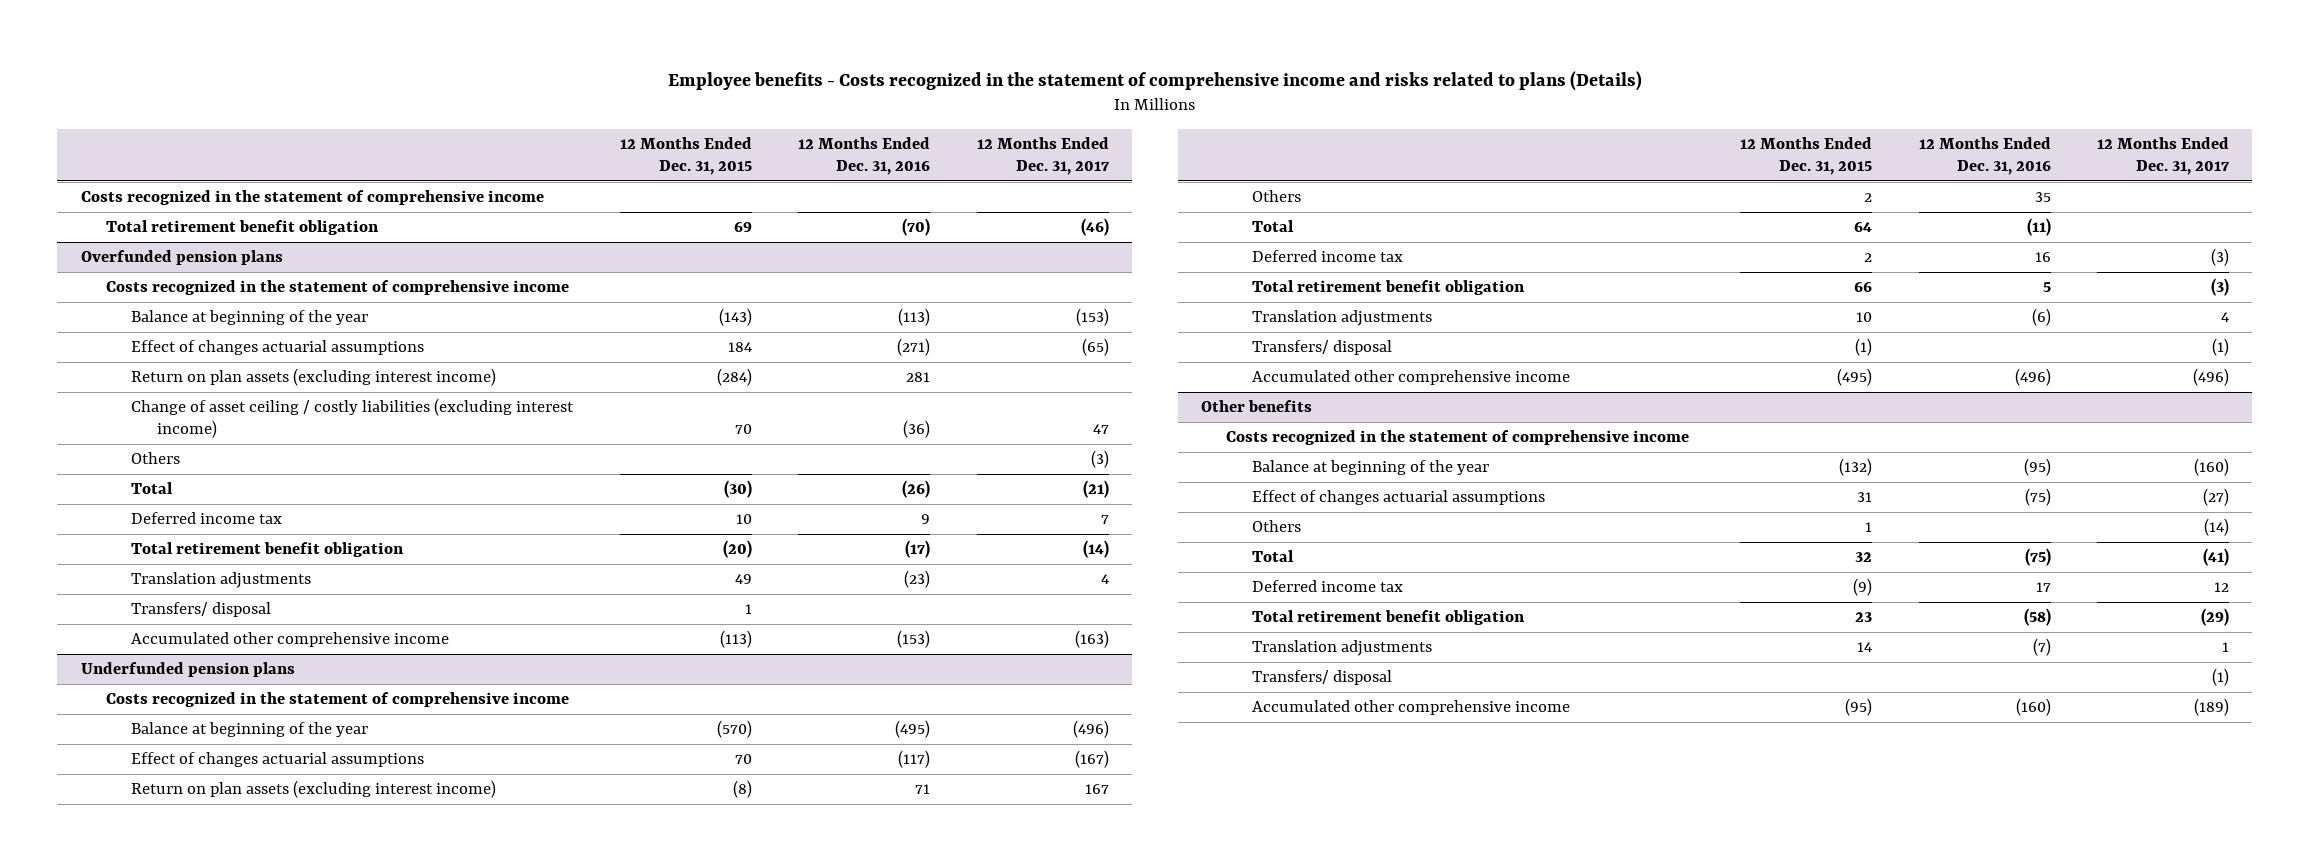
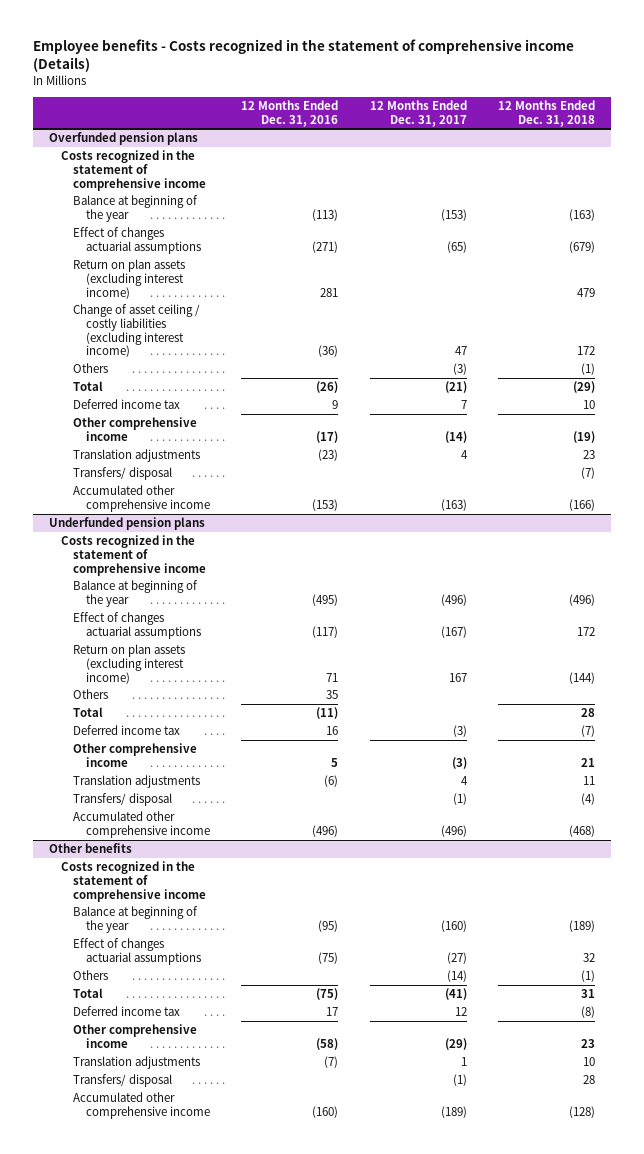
- Employee benefits - Costs recognized in the statement of comprehensive income and risks related to plans (Details)
+ Employee benefits - Costs recognized in the statement of comprehensive income (Details)
- | 12 Months Ended Dec. 31, 2015 | 12 Months Ended Dec. 31, 2016 | 12 Months Ended Dec. 31, 2017
+ | 12 Months Ended Dec. 31, 2016 | 12 Months Ended Dec. 31, 2017 | 12 Months Ended Dec. 31, 2018
- Costs recognized in the statement of comprehensive income
- Total retirement benefit obligation | 69 | (70) | (46)
@ Overfunded pension plans
- Total retirement benefit obligation | (20) | (17) | (14)
+ Other comprehensive income | (17) | (14) | (19)
@ Underfunded pension plans
- Total retirement benefit obligation | 66 | 5 | (3)
+ Other comprehensive income | 5 | (3) | 21
@ Other benefits
- Total retirement benefit obligation | 23 | (58) | (29)
+ Other comprehensive income | (58) | (29) | 23

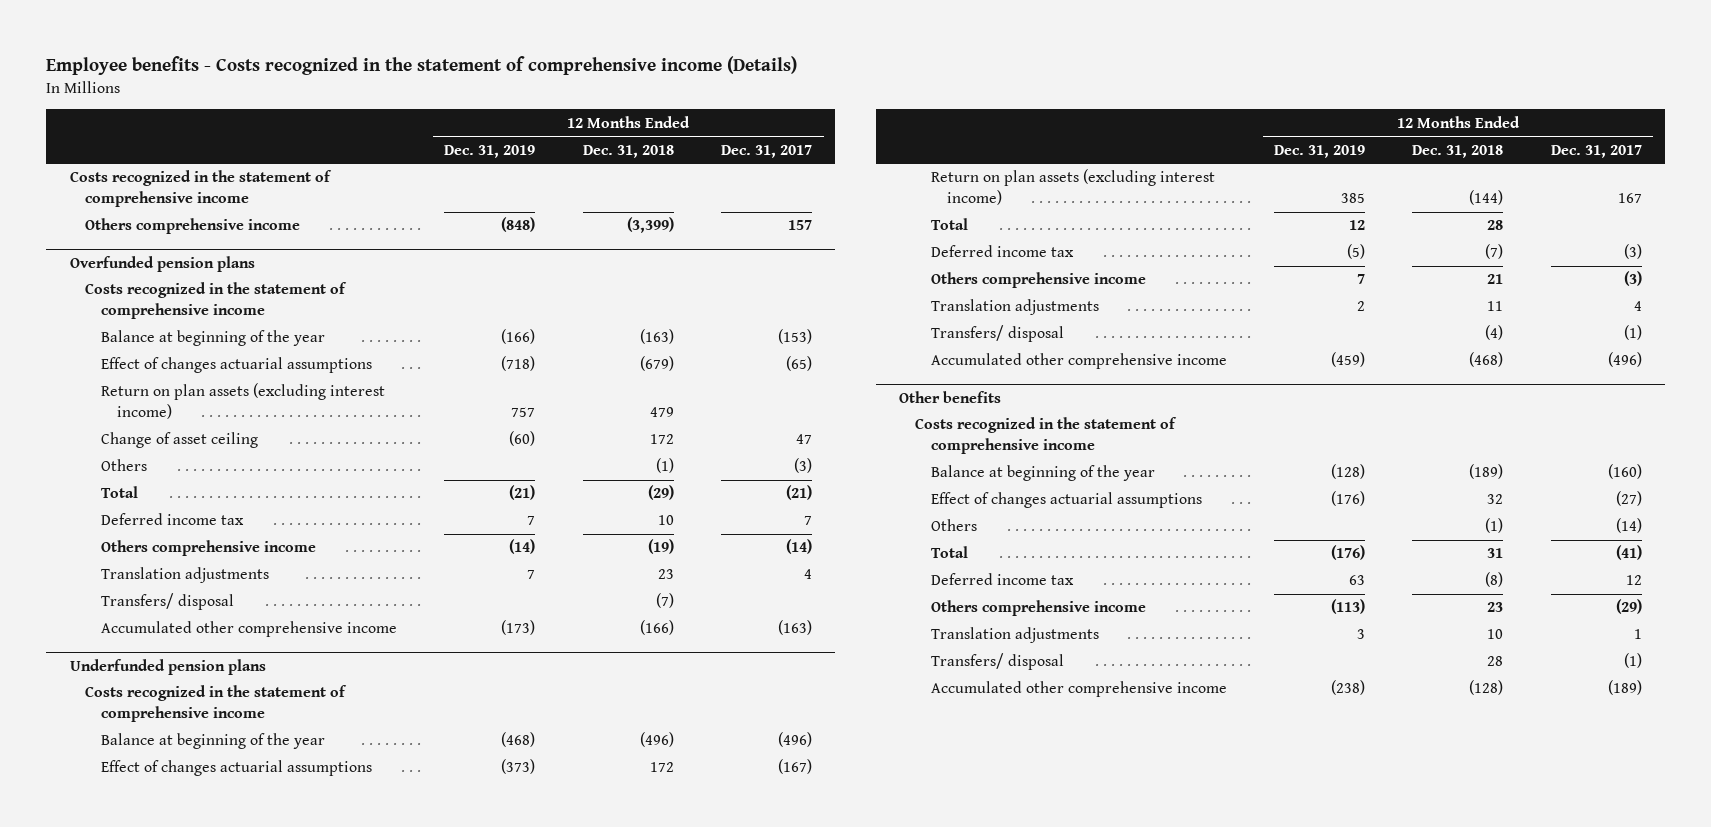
- | 12 Months Ended Dec. 31, 2016 | 12 Months Ended Dec. 31, 2017 | 12 Months Ended Dec. 31, 2018
+ | 12 Months Ended Dec. 31, 2019 | 12 Months Ended Dec. 31, 2018 | 12 Months Ended Dec. 31, 2017
+ Costs recognized in the statement of comprehensive income
+ Others comprehensive income | (848) | (3,399) | 157
@ Overfunded pension plans
- Change of asset ceiling / costly liabilities (excluding interest income) | (36) | 47 | 172
+ Change of asset ceiling | (60) | 172 | 47
- Other comprehensive income | (17) | (14) | (19)
+ Others comprehensive income | (14) | (19) | (14)
@ Underfunded pension plans
- Others | 35 | |
- Other comprehensive income | 5 | (3) | 21
+ Others comprehensive income | 7 | 21 | (3)
@ Other benefits
- Other comprehensive income | (58) | (29) | 23
+ Others comprehensive income | (113) | 23 | (29)

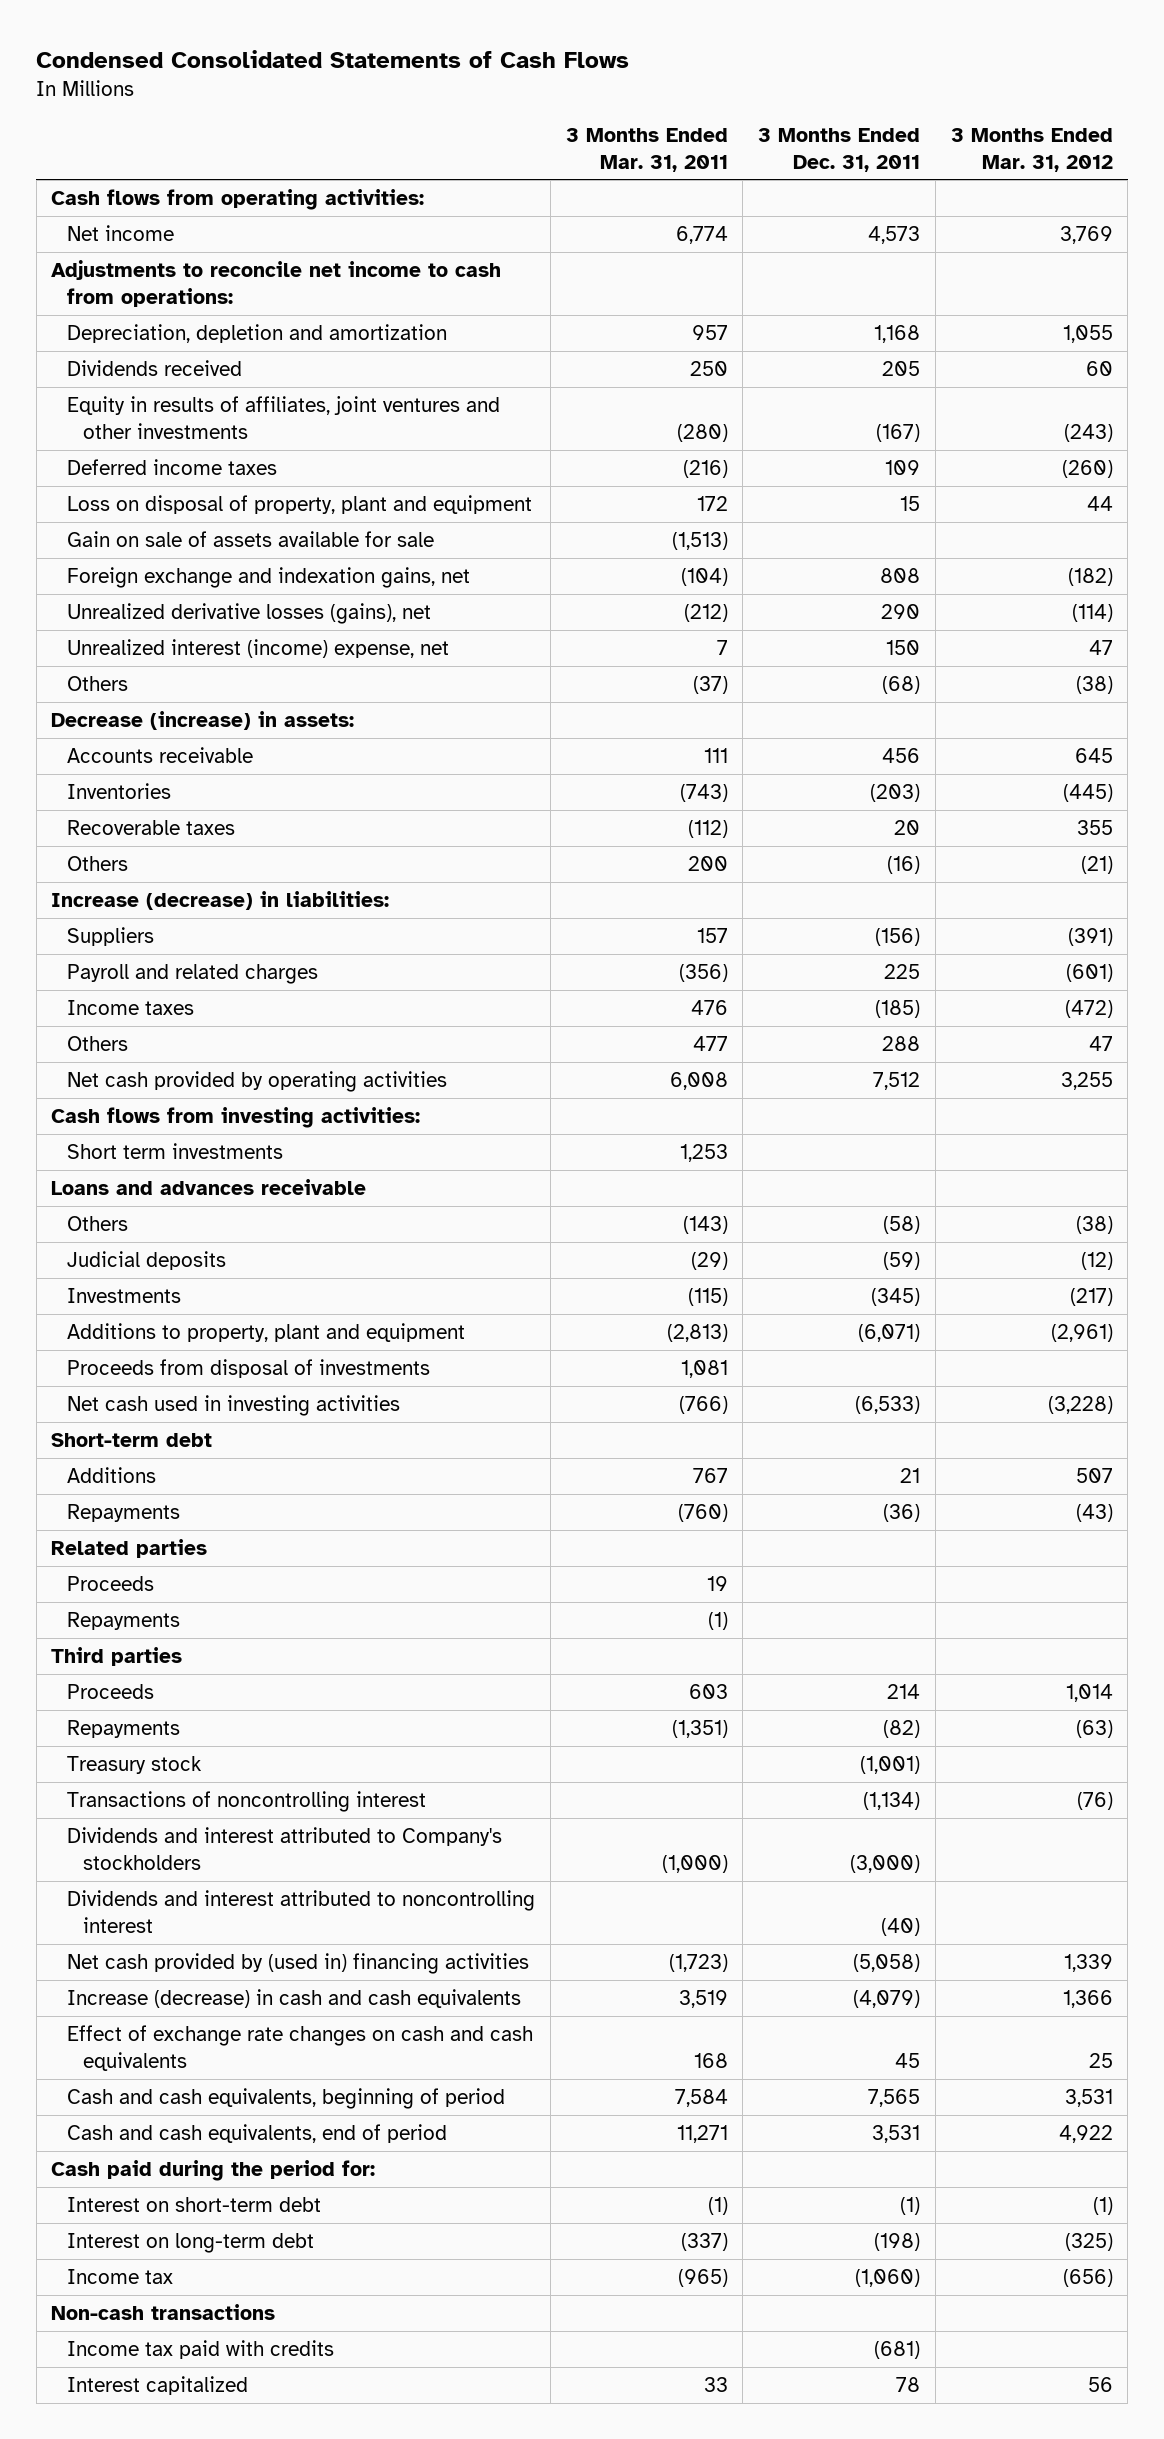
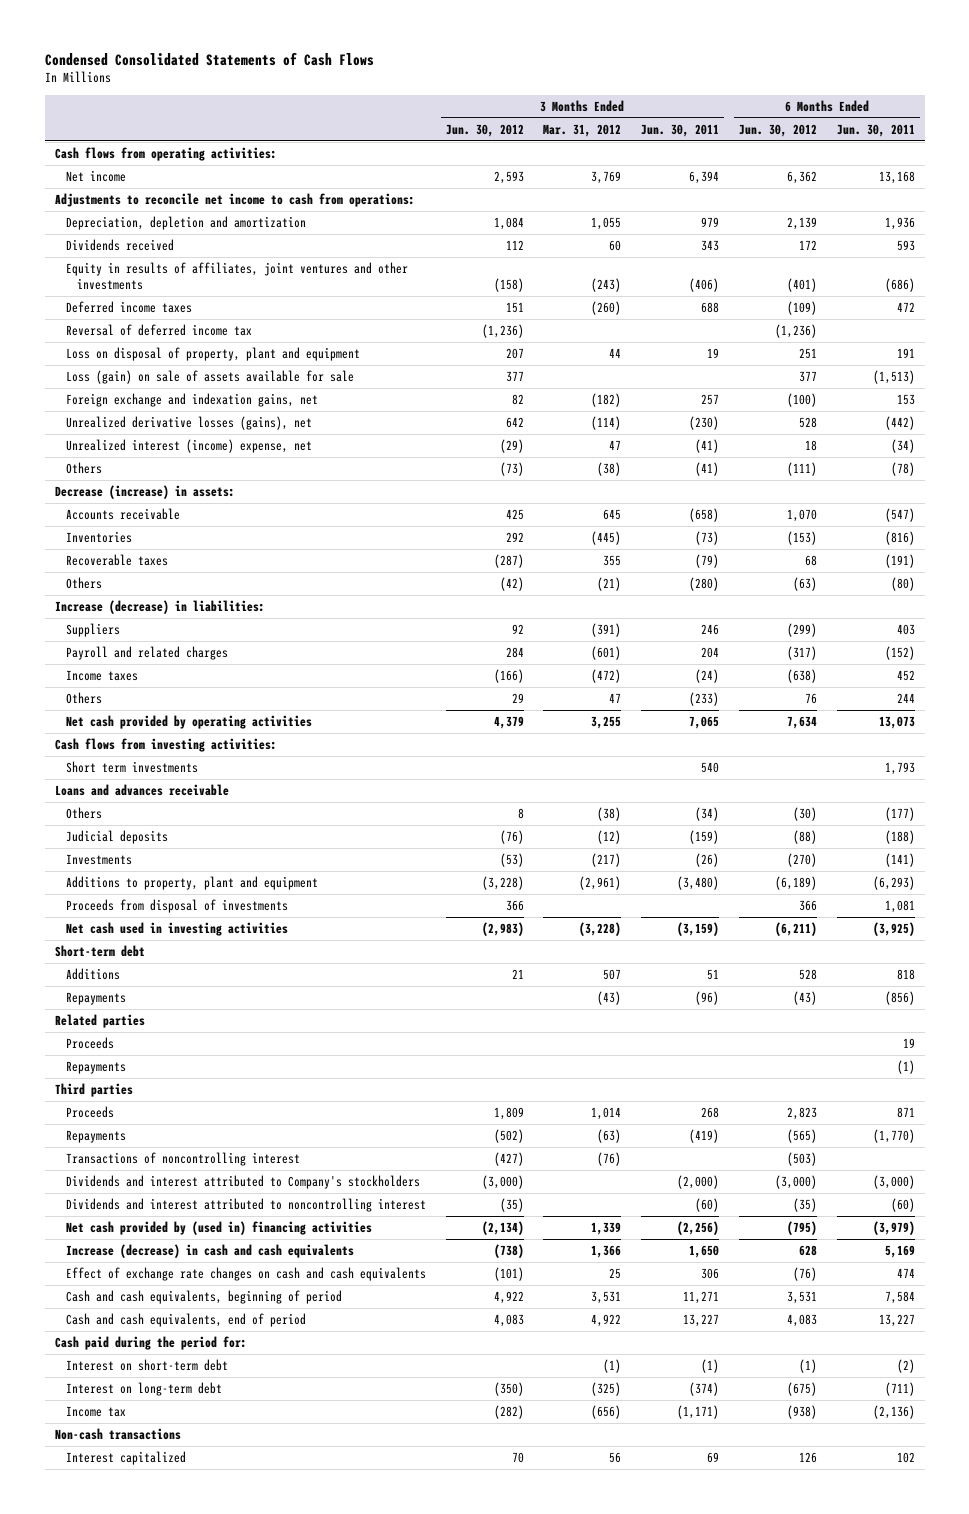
- | 3 Months Ended Mar. 31, 2011 | 3 Months Ended Dec. 31, 2011 | 3 Months Ended Mar. 31, 2012
+ | 3 Months Ended Jun. 30, 2012 | 3 Months Ended Mar. 31, 2012 | 3 Months Ended Jun. 30, 2011 | 6 Months Ended Jun. 30, 2012 | 6 Months Ended Jun. 30, 2011
+ Reversal of deferred income tax | (1,236) | | | (1,236) |
- Gain on sale of assets available for sale | (1,513) | |
+ Loss (gain) on sale of assets available for sale | 377 | | | 377 | (1,513)
- Treasury stock | | (1,001) |
- Income tax paid with credits | | (681) |

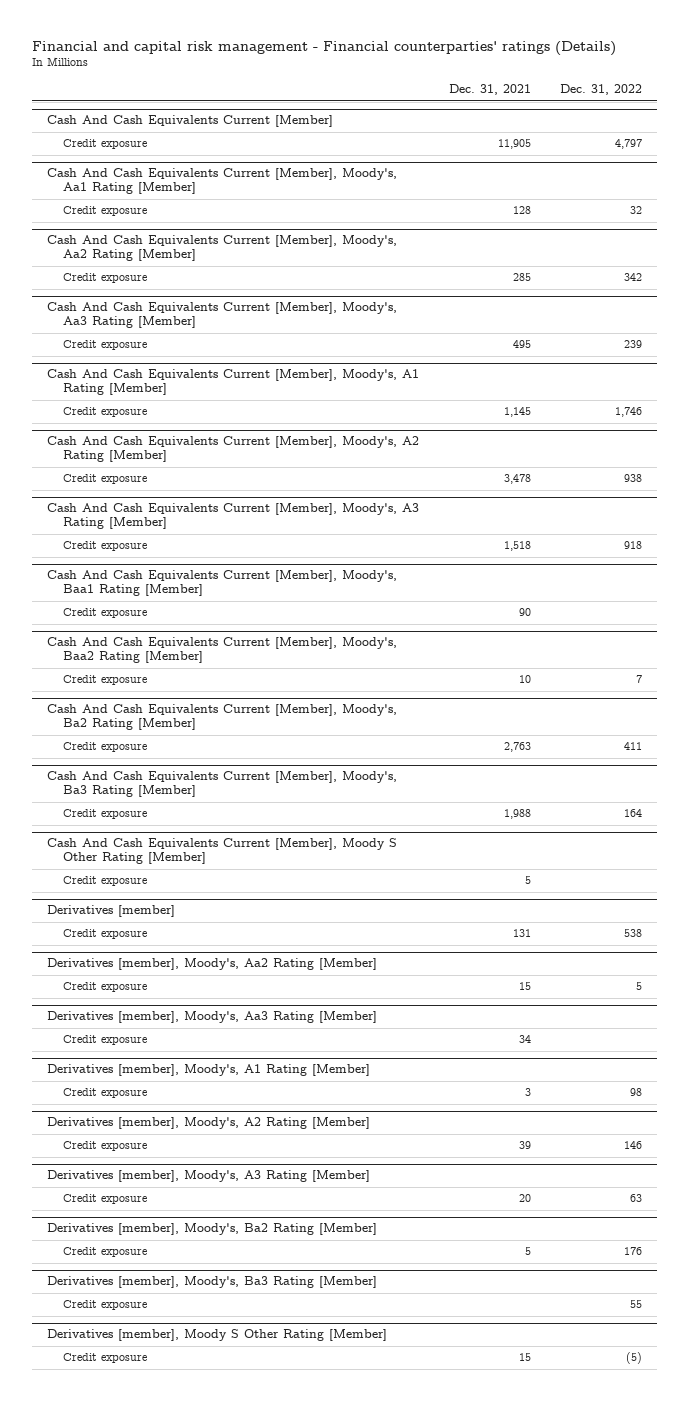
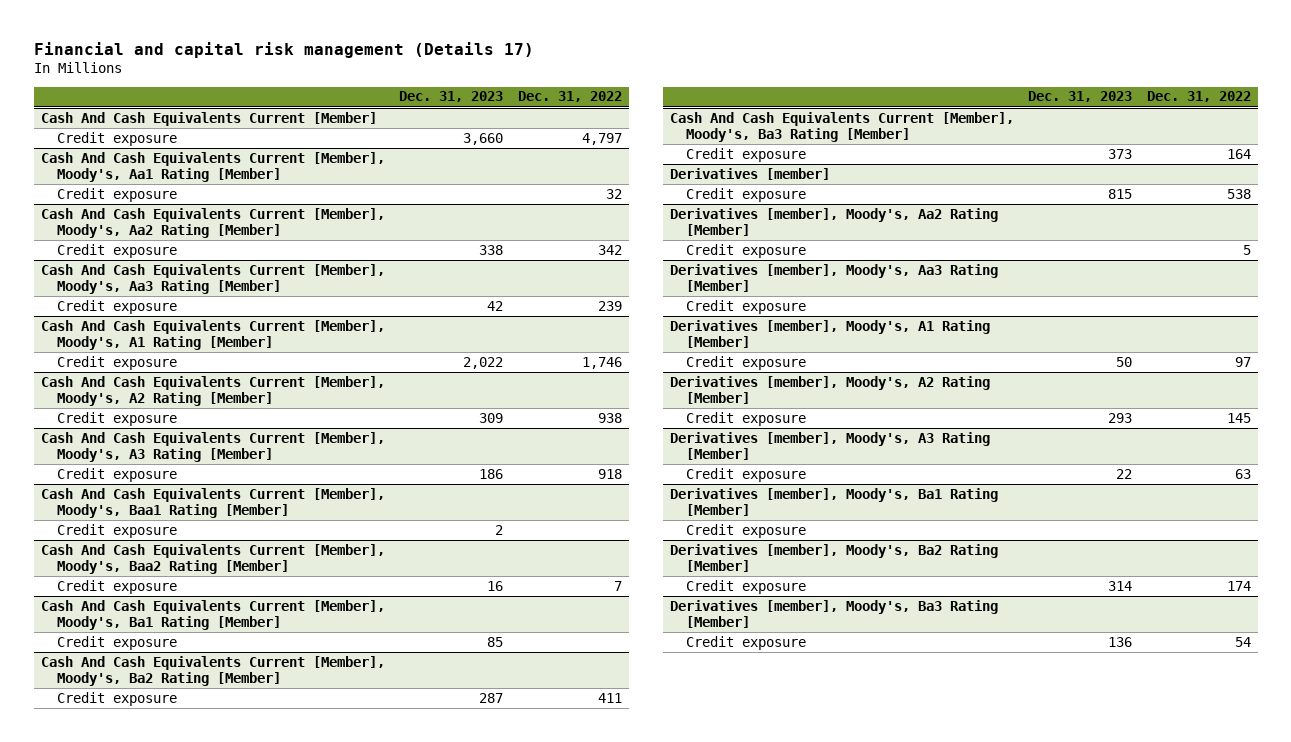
- Financial and capital risk management - Financial counterparties' ratings (Details)
+ Financial and capital risk management (Details 17)
- | Dec. 31, 2021 | Dec. 31, 2022
+ | Dec. 31, 2023 | Dec. 31, 2022
+ Cash And Cash Equivalents Current [Member], Moody's, Ba1 Rating [Member]
+ Credit exposure | 85 |
- Cash And Cash Equivalents Current [Member], Moody S Other Rating [Member]
- Credit exposure | 5 |
@ Derivatives [member], Moody's, A1 Rating [Member]
- Credit exposure | 3 | 98
+ Credit exposure | 50 | 97
@ Derivatives [member], Moody's, A2 Rating [Member]
- Credit exposure | 39 | 146
+ Credit exposure | 293 | 145
+ Derivatives [member], Moody's, Ba1 Rating [Member]
+ Credit exposure
@ Derivatives [member], Moody's, Ba2 Rating [Member]
- Credit exposure | 5 | 176
+ Credit exposure | 314 | 174
@ Derivatives [member], Moody's, Ba3 Rating [Member]
- Credit exposure | | 55
- Derivatives [member], Moody S Other Rating [Member]
- Credit exposure | 15 | (5)
@ Derivatives [member], Moody's, Ba3 Rating [Member]
+ Credit exposure | 136 | 54

